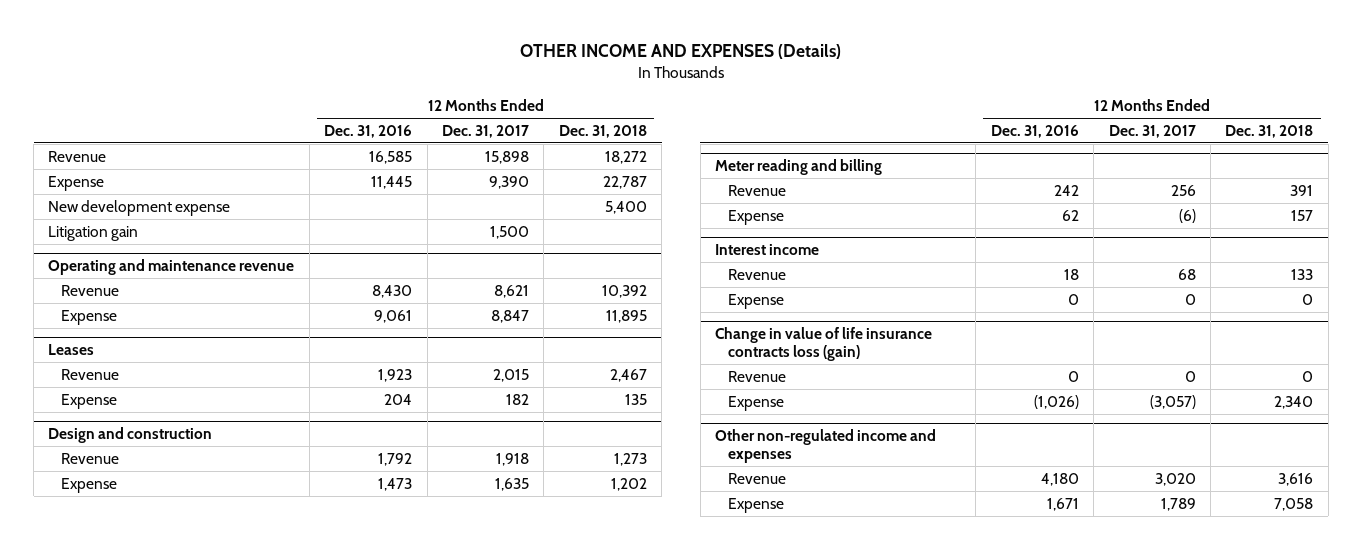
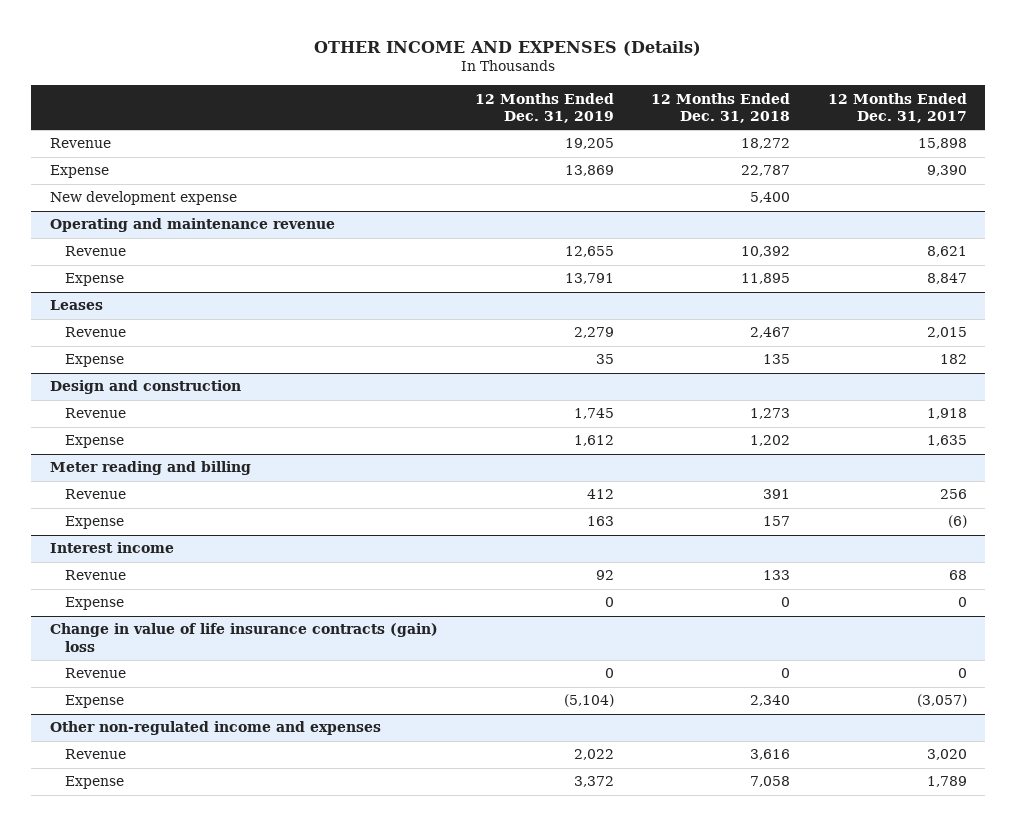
- | 12 Months Ended Dec. 31, 2016 | 12 Months Ended Dec. 31, 2017 | 12 Months Ended Dec. 31, 2018
+ | 12 Months Ended Dec. 31, 2019 | 12 Months Ended Dec. 31, 2018 | 12 Months Ended Dec. 31, 2017
- Litigation gain | | 1,500 |
- Change in value of life insurance contracts loss (gain)
+ Change in value of life insurance contracts (gain) loss

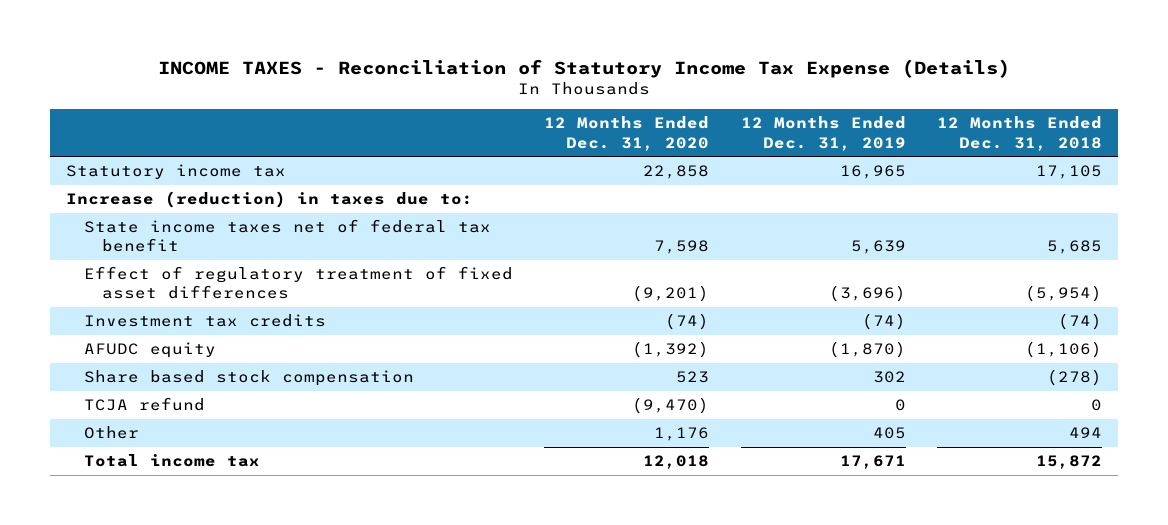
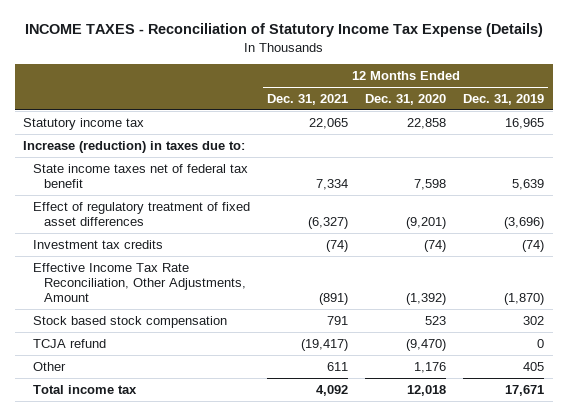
- | 12 Months Ended Dec. 31, 2020 | 12 Months Ended Dec. 31, 2019 | 12 Months Ended Dec. 31, 2018
+ | 12 Months Ended Dec. 31, 2021 | 12 Months Ended Dec. 31, 2020 | 12 Months Ended Dec. 31, 2019
- AFUDC equity | (1,392) | (1,870) | (1,106)
- Share based stock compensation | 523 | 302 | (278)
+ Effective Income Tax Rate Reconciliation, Other Adjustments, Amount | (891) | (1,392) | (1,870)
+ Stock based stock compensation | 791 | 523 | 302

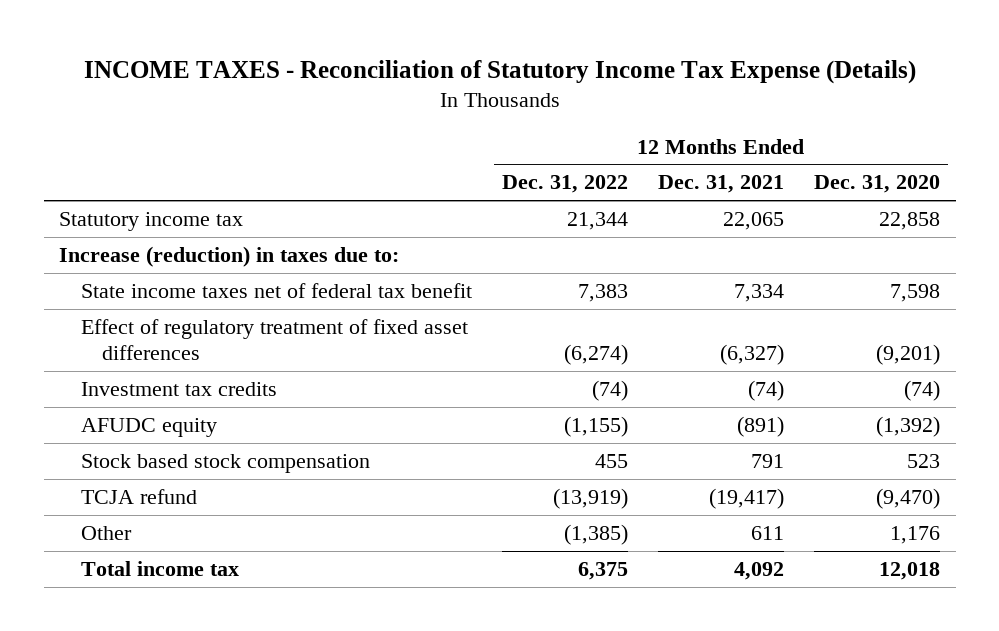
- | 12 Months Ended Dec. 31, 2021 | 12 Months Ended Dec. 31, 2020 | 12 Months Ended Dec. 31, 2019
+ | 12 Months Ended Dec. 31, 2022 | 12 Months Ended Dec. 31, 2021 | 12 Months Ended Dec. 31, 2020
- Effective Income Tax Rate Reconciliation, Other Adjustments, Amount | (891) | (1,392) | (1,870)
+ AFUDC equity | (1,155) | (891) | (1,392)

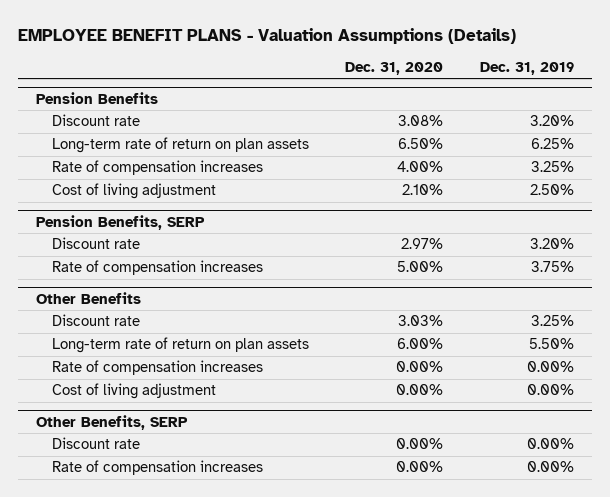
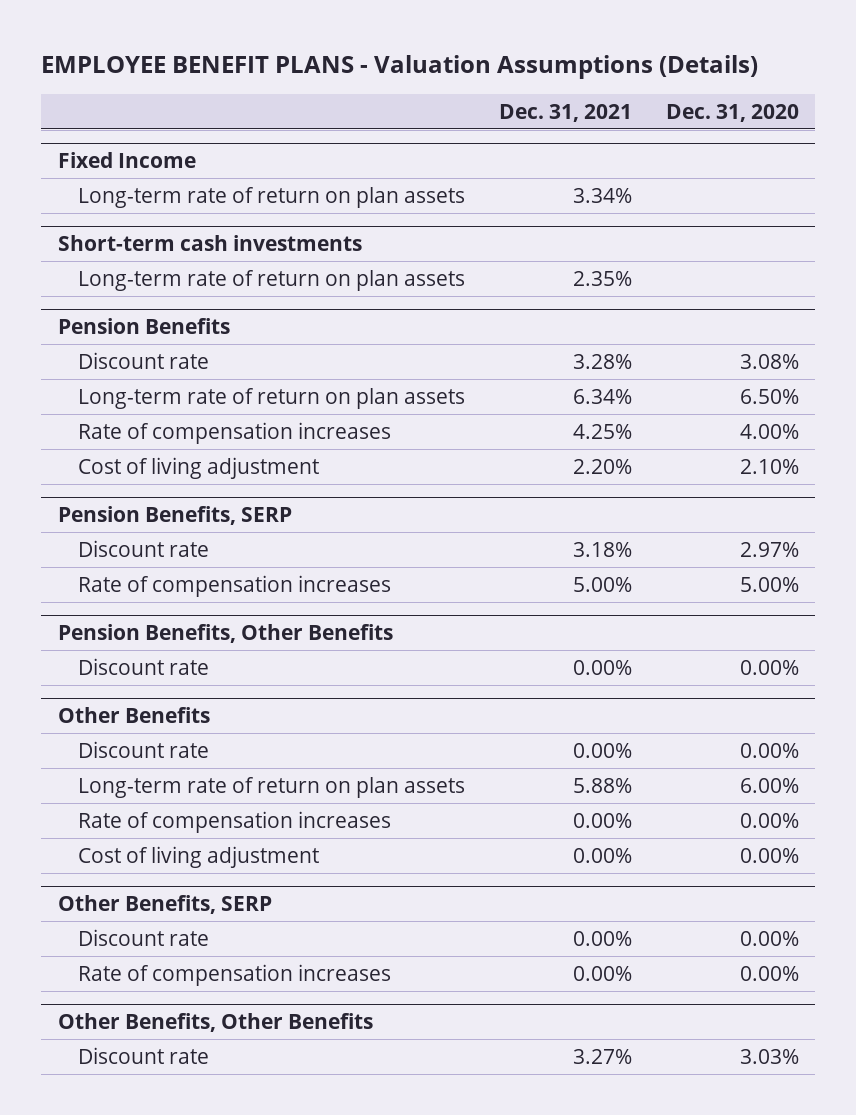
- | Dec. 31, 2020 | Dec. 31, 2019
+ | Dec. 31, 2021 | Dec. 31, 2020
+ Fixed Income
+ Long-term rate of return on plan assets | 3.34% |
+ Short-term cash investments
+ Long-term rate of return on plan assets | 2.35% |
+ Pension Benefits, Other Benefits
+ Discount rate | 0.00% | 0.00%
@ Other Benefits
- Discount rate | 3.03% | 3.25%
+ Discount rate | 0.00% | 0.00%
+ Other Benefits, Other Benefits
+ Discount rate | 3.27% | 3.03%

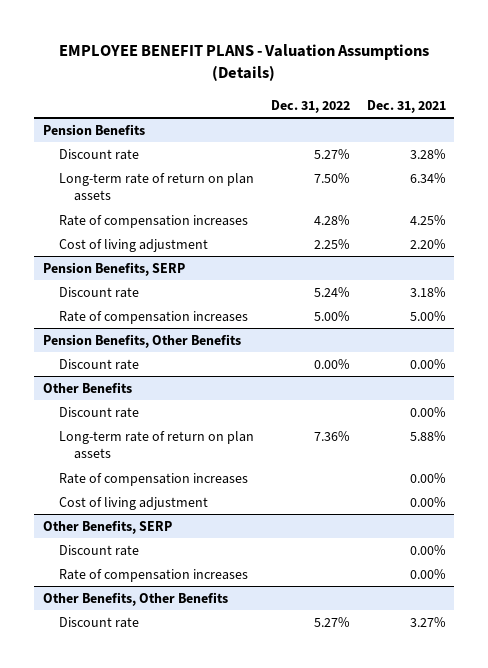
- | Dec. 31, 2021 | Dec. 31, 2020
+ | Dec. 31, 2022 | Dec. 31, 2021
- Fixed Income
- Long-term rate of return on plan assets | 3.34% |
- Short-term cash investments
- Long-term rate of return on plan assets | 2.35% |

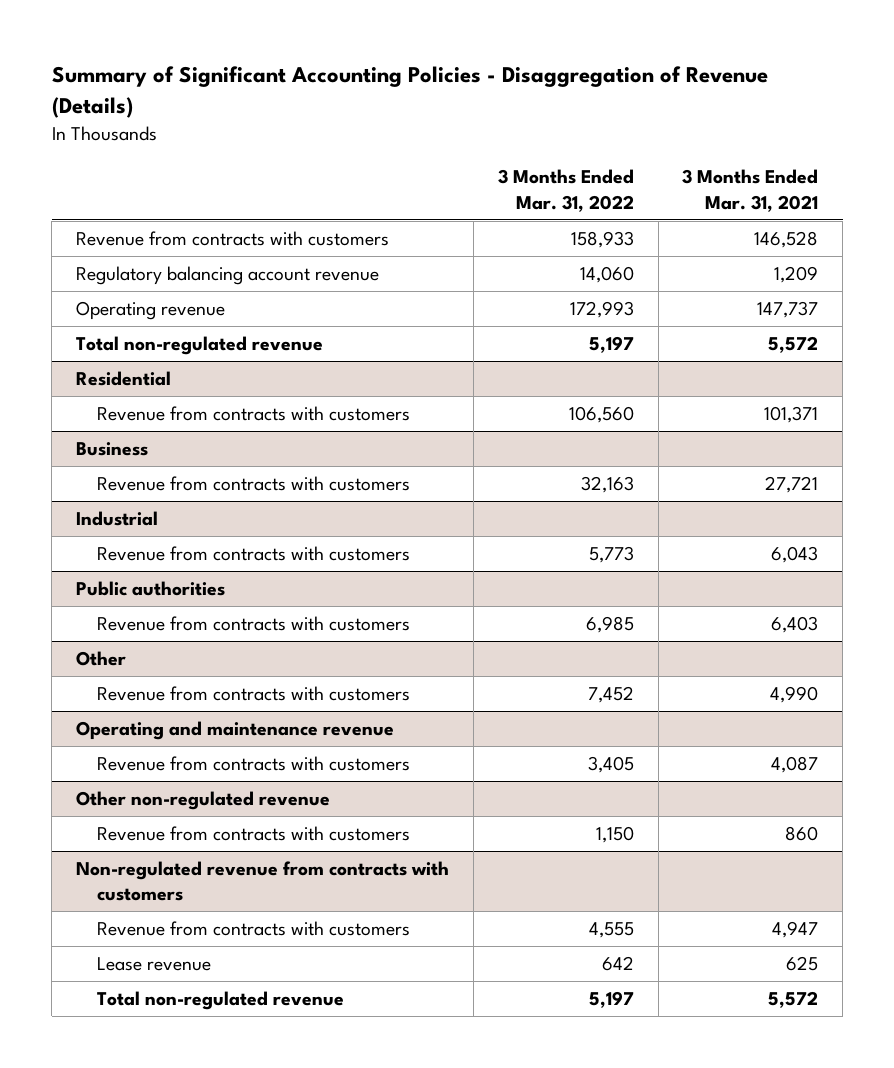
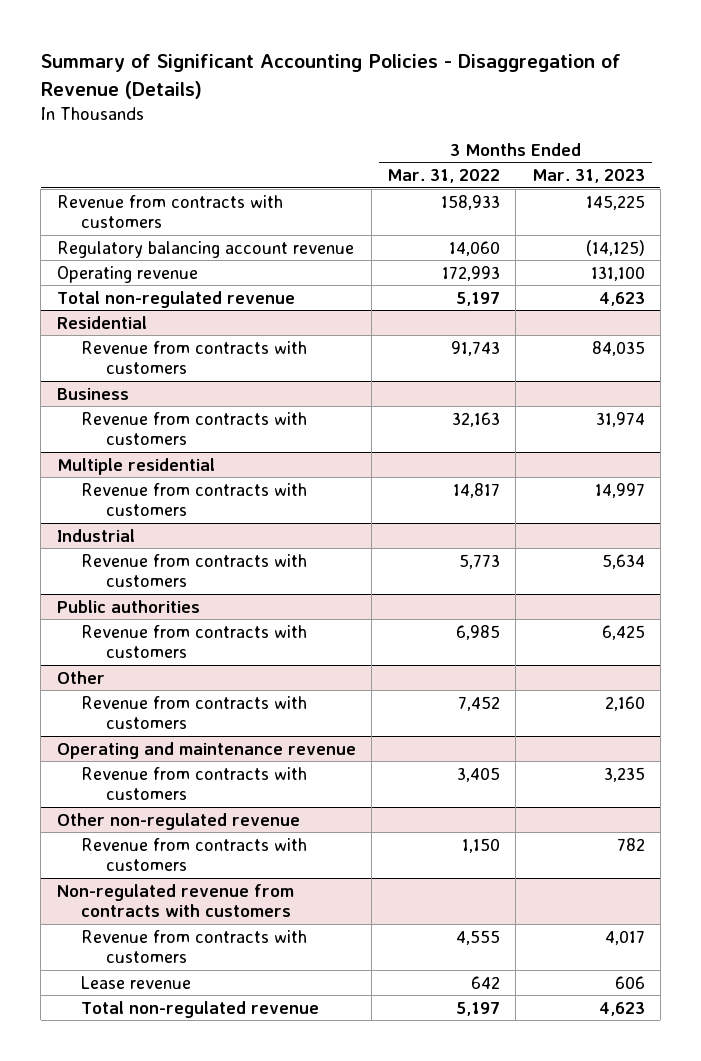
- | 3 Months Ended Mar. 31, 2022 | 3 Months Ended Mar. 31, 2021
+ | 3 Months Ended Mar. 31, 2022 | 3 Months Ended Mar. 31, 2023
@ Residential
- Revenue from contracts with customers | 106,560 | 101,371
+ Revenue from contracts with customers | 91,743 | 84,035
+ Multiple residential
+ Revenue from contracts with customers | 14,817 | 14,997

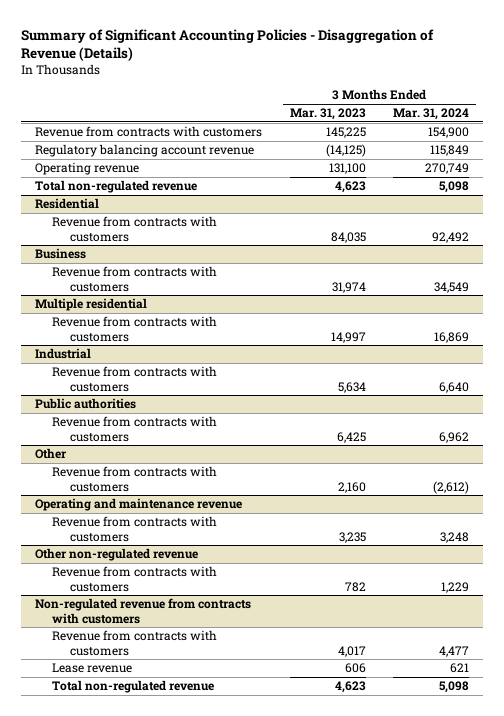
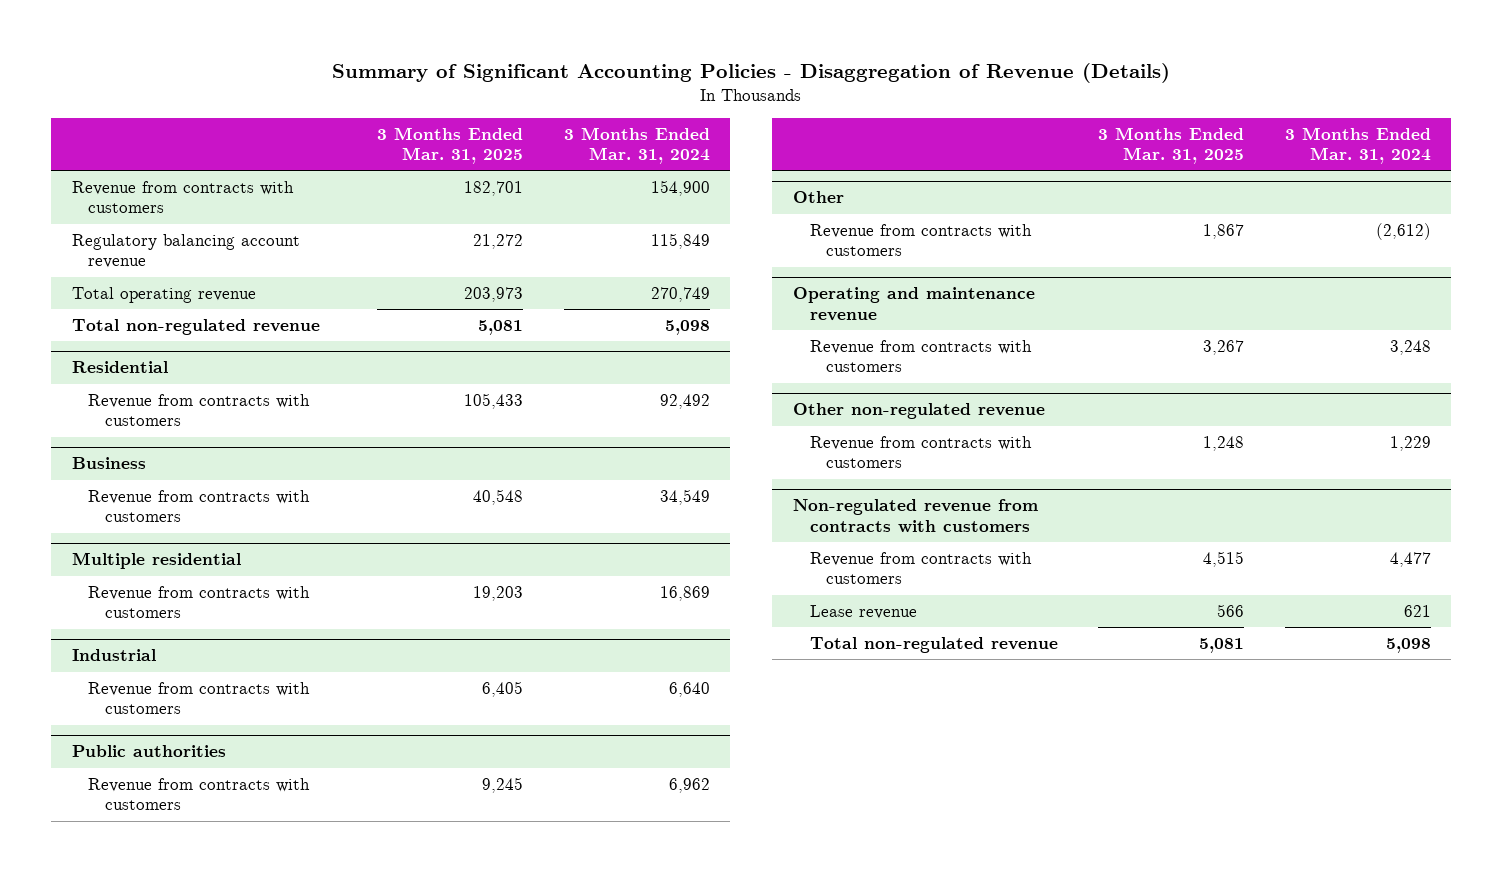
- | 3 Months Ended Mar. 31, 2023 | 3 Months Ended Mar. 31, 2024
+ | 3 Months Ended Mar. 31, 2025 | 3 Months Ended Mar. 31, 2024
- Operating revenue | 131,100 | 270,749
+ Total operating revenue | 203,973 | 270,749

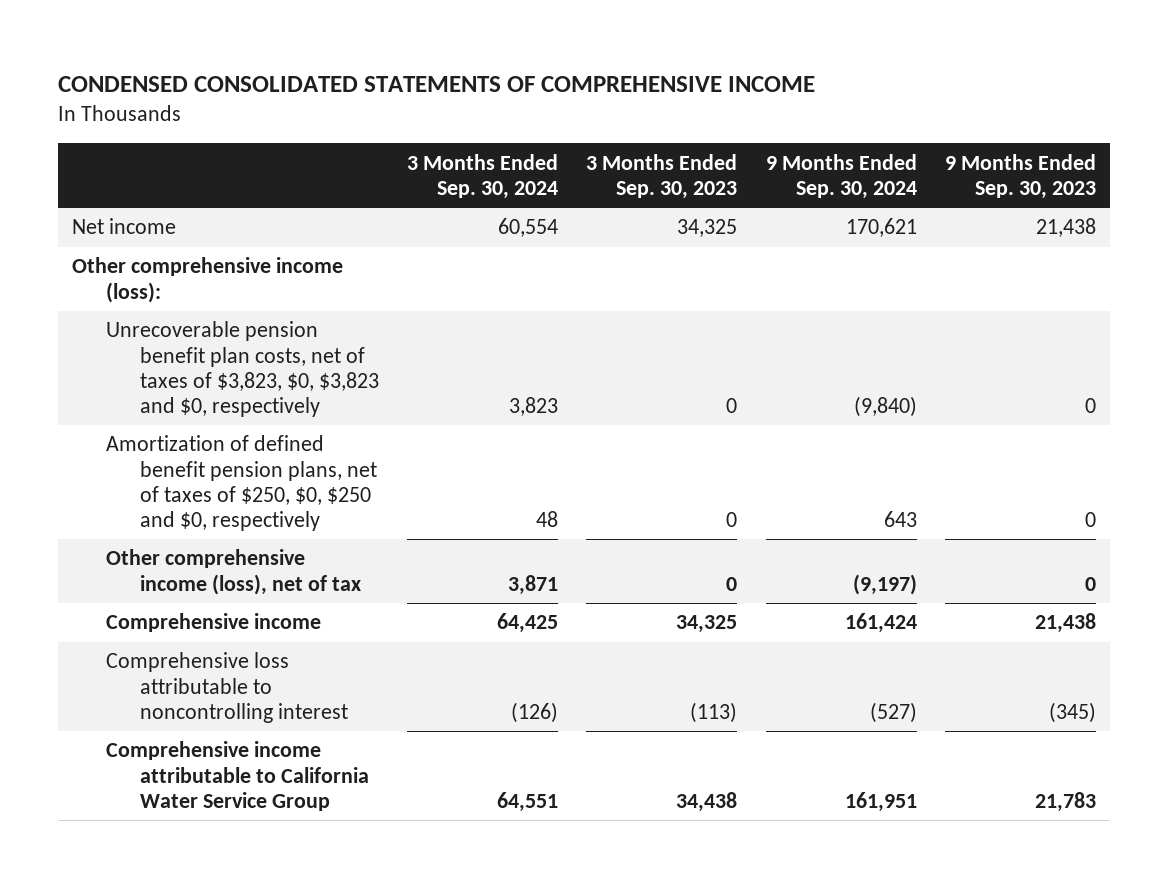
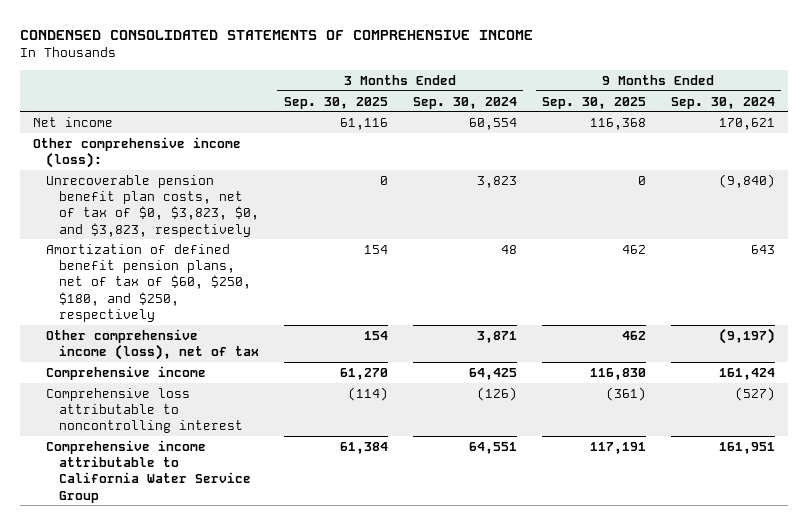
- | 3 Months Ended Sep. 30, 2024 | 3 Months Ended Sep. 30, 2023 | 9 Months Ended Sep. 30, 2024 | 9 Months Ended Sep. 30, 2023
+ | 3 Months Ended Sep. 30, 2025 | 3 Months Ended Sep. 30, 2024 | 9 Months Ended Sep. 30, 2025 | 9 Months Ended Sep. 30, 2024
- Unrecoverable pension benefit plan costs, net of taxes of $3,823, $0, $3,823 and $0, respectively | 3,823 | 0 | (9,840) | 0
- Amortization of defined benefit pension plans, net of taxes of $250, $0, $250 and $0, respectively | 48 | 0 | 643 | 0
+ Unrecoverable pension benefit plan costs, net of tax of $0, $3,823, $0, and $3,823, respectively | 0 | 3,823 | 0 | (9,840)
+ Amortization of defined benefit pension plans, net of tax of $60, $250, $180, and $250, respectively | 154 | 48 | 462 | 643

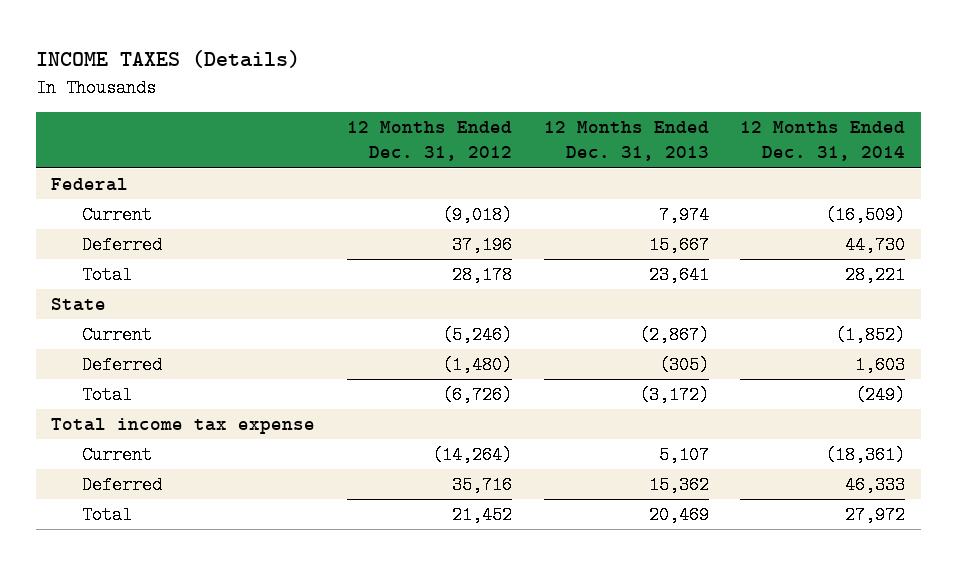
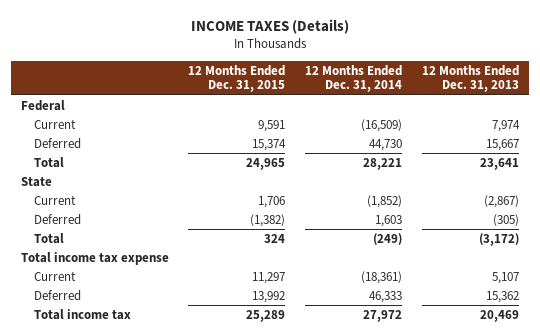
- | 12 Months Ended Dec. 31, 2012 | 12 Months Ended Dec. 31, 2013 | 12 Months Ended Dec. 31, 2014
+ | 12 Months Ended Dec. 31, 2015 | 12 Months Ended Dec. 31, 2014 | 12 Months Ended Dec. 31, 2013
- Total | 21,452 | 20,469 | 27,972
+ Total income tax | 25,289 | 27,972 | 20,469

